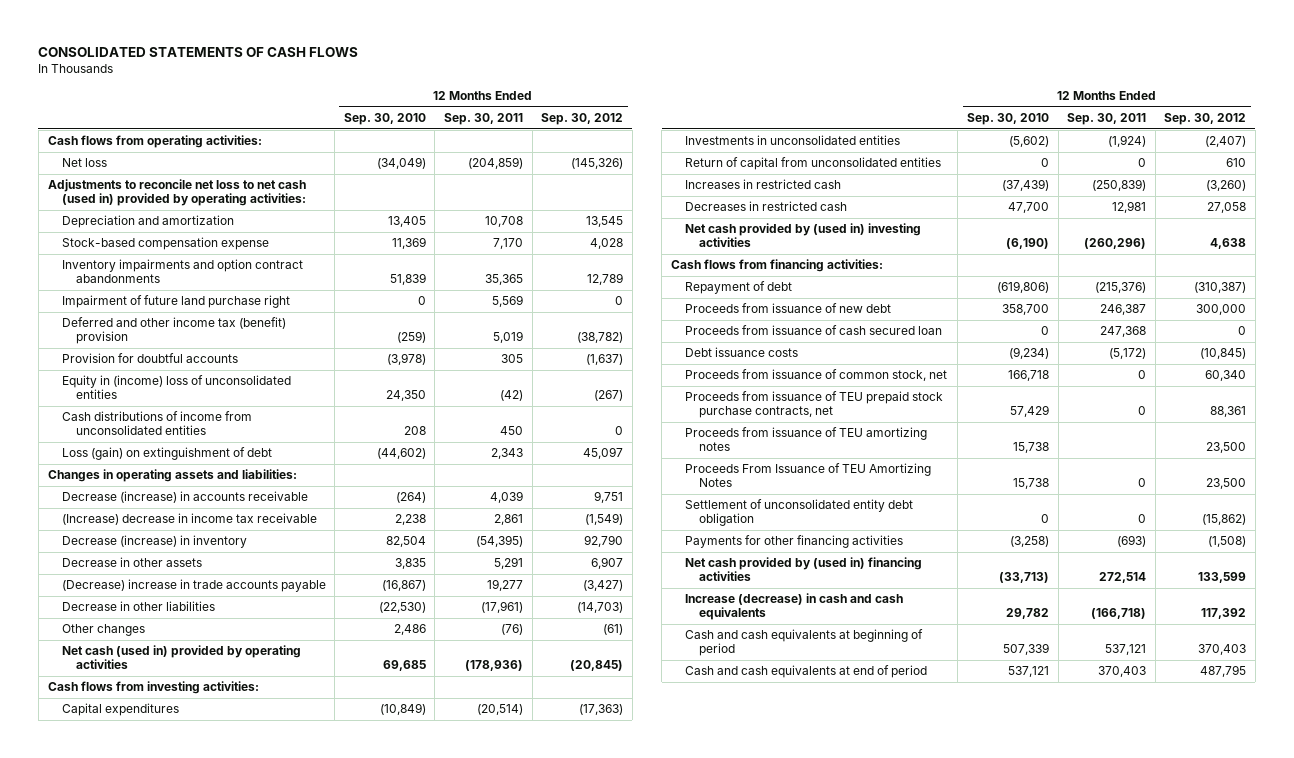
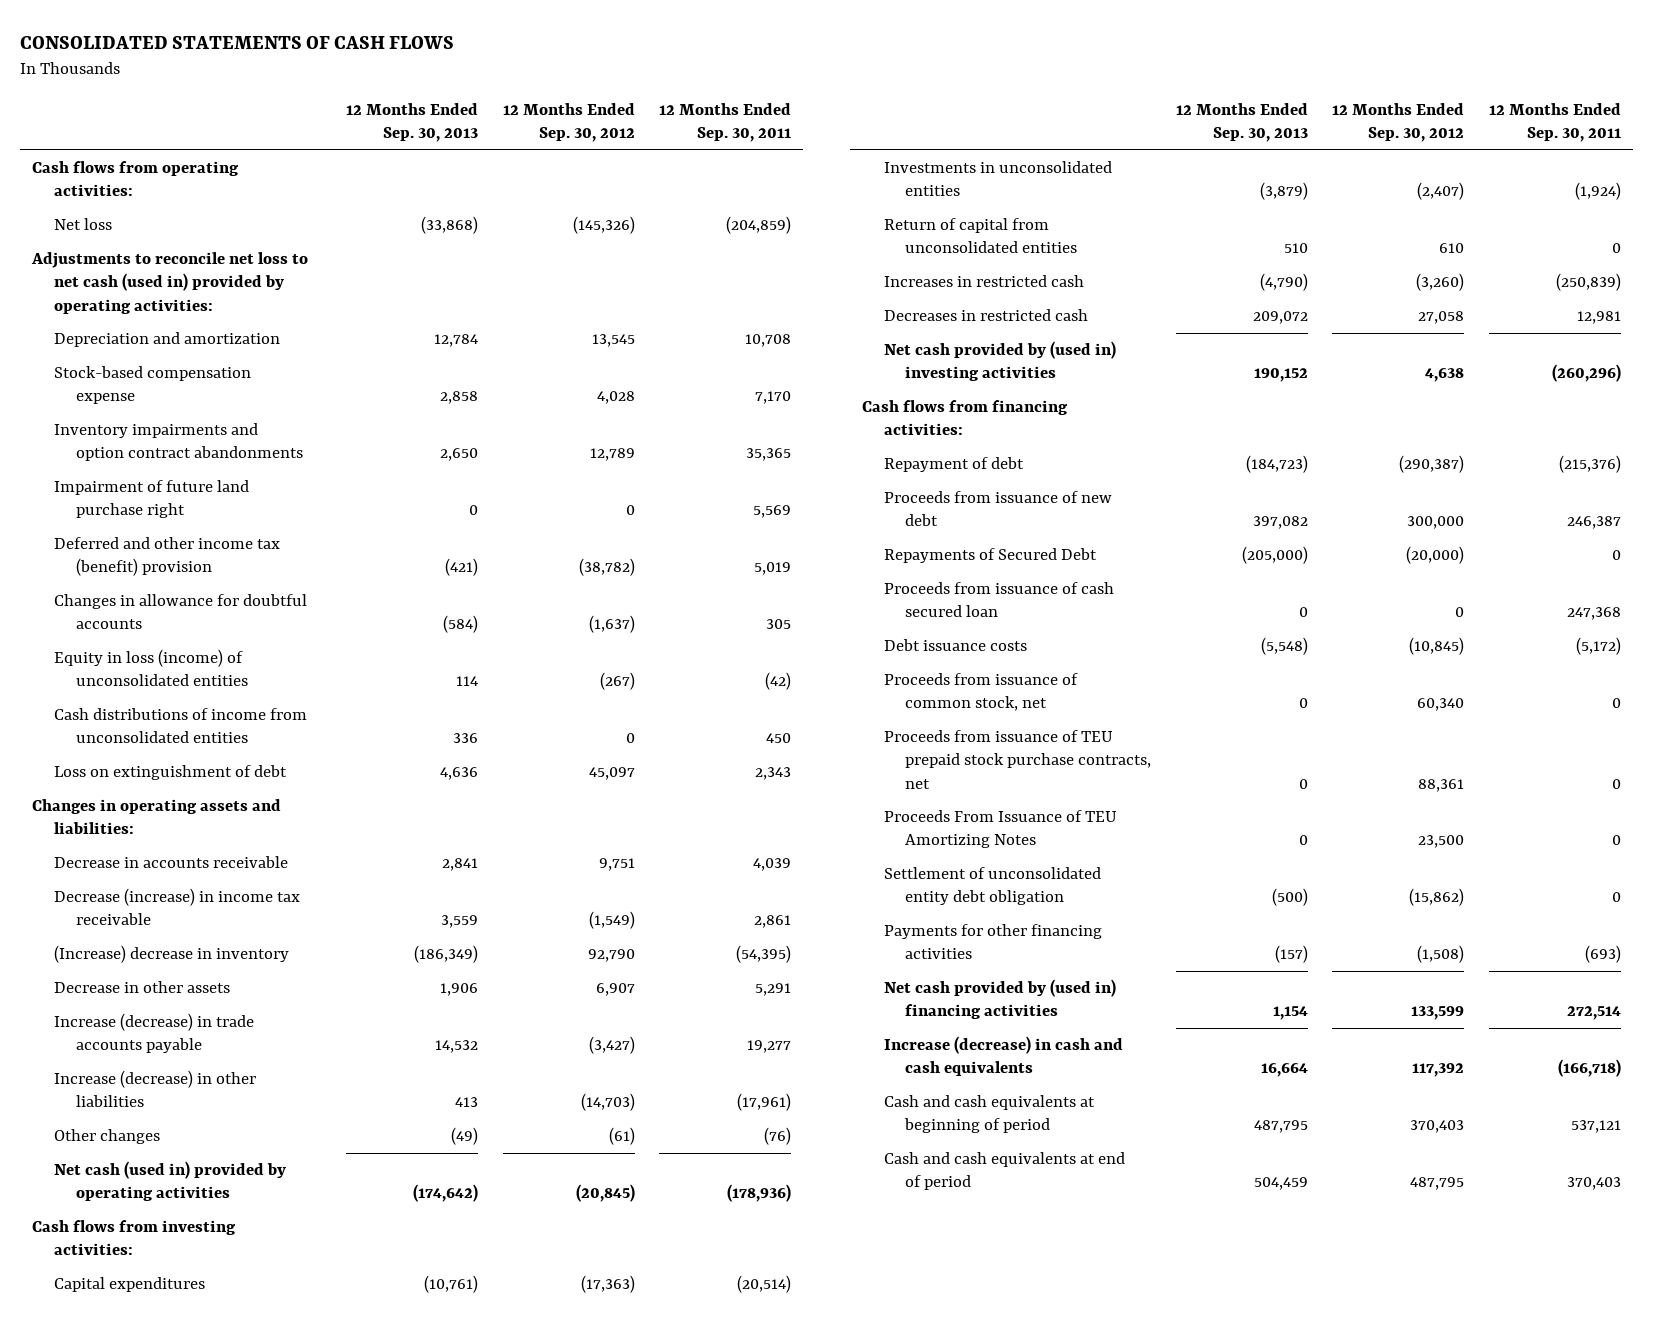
- | 12 Months Ended Sep. 30, 2010 | 12 Months Ended Sep. 30, 2011 | 12 Months Ended Sep. 30, 2012
+ | 12 Months Ended Sep. 30, 2013 | 12 Months Ended Sep. 30, 2012 | 12 Months Ended Sep. 30, 2011
- Provision for doubtful accounts | (3,978) | 305 | (1,637)
- Equity in (income) loss of unconsolidated entities | 24,350 | (42) | (267)
+ Changes in allowance for doubtful accounts | (584) | (1,637) | 305
+ Equity in loss (income) of unconsolidated entities | 114 | (267) | (42)
- Loss (gain) on extinguishment of debt | (44,602) | 2,343 | 45,097
+ Loss on extinguishment of debt | 4,636 | 45,097 | 2,343
- Decrease (increase) in accounts receivable | (264) | 4,039 | 9,751
- (Increase) decrease in income tax receivable | 2,238 | 2,861 | (1,549)
- Decrease (increase) in inventory | 82,504 | (54,395) | 92,790
+ Decrease in accounts receivable | 2,841 | 9,751 | 4,039
+ Decrease (increase) in income tax receivable | 3,559 | (1,549) | 2,861
+ (Increase) decrease in inventory | (186,349) | 92,790 | (54,395)
- (Decrease) increase in trade accounts payable | (16,867) | 19,277 | (3,427)
- Decrease in other liabilities | (22,530) | (17,961) | (14,703)
+ Increase (decrease) in trade accounts payable | 14,532 | (3,427) | 19,277
+ Increase (decrease) in other liabilities | 413 | (14,703) | (17,961)
- Repayment of debt | (619,806) | (215,376) | (310,387)
+ Repayment of debt | (184,723) | (290,387) | (215,376)
+ Repayments of Secured Debt | (205,000) | (20,000) | 0
- Proceeds from issuance of TEU amortizing notes | 15,738 | | 23,500

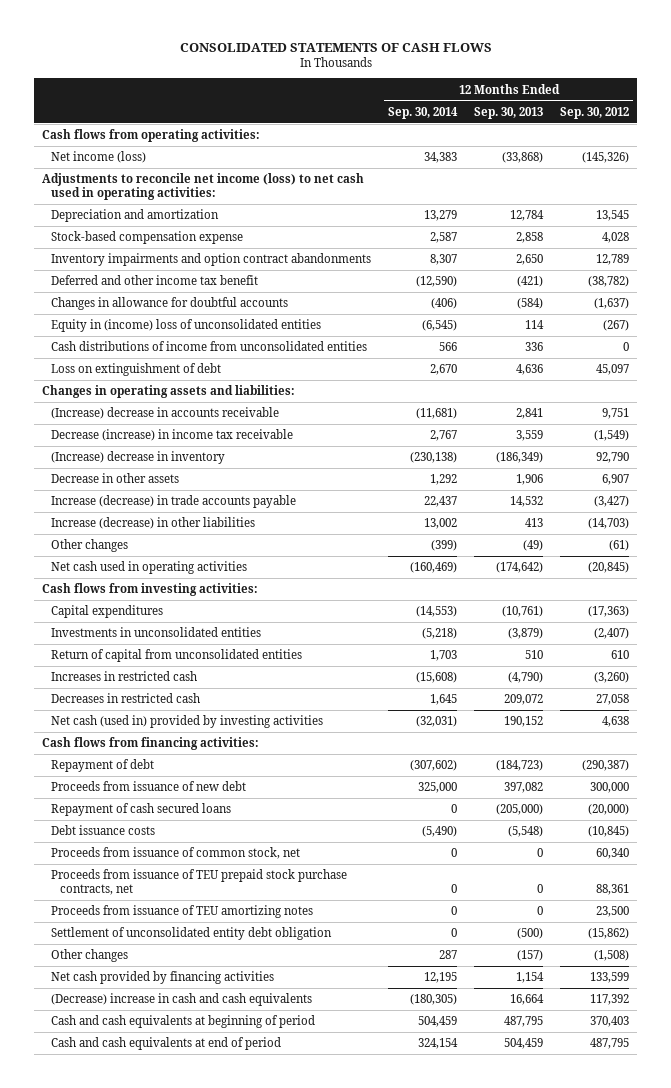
- | 12 Months Ended Sep. 30, 2013 | 12 Months Ended Sep. 30, 2012 | 12 Months Ended Sep. 30, 2011
+ | 12 Months Ended Sep. 30, 2014 | 12 Months Ended Sep. 30, 2013 | 12 Months Ended Sep. 30, 2012
- Net loss | (33,868) | (145,326) | (204,859)
- Adjustments to reconcile net loss to net cash (used in) provided by operating activities:
+ Net income (loss) | 34,383 | (33,868) | (145,326)
+ Adjustments to reconcile net income (loss) to net cash used in operating activities:
- Impairment of future land purchase right | 0 | 0 | 5,569
- Deferred and other income tax (benefit) provision | (421) | (38,782) | 5,019
+ Deferred and other income tax benefit | (12,590) | (421) | (38,782)
- Equity in loss (income) of unconsolidated entities | 114 | (267) | (42)
+ Equity in (income) loss of unconsolidated entities | (6,545) | 114 | (267)
- Decrease in accounts receivable | 2,841 | 9,751 | 4,039
+ (Increase) decrease in accounts receivable | (11,681) | 2,841 | 9,751
- Net cash (used in) provided by operating activities | (174,642) | (20,845) | (178,936)
+ Net cash used in operating activities | (160,469) | (174,642) | (20,845)
- Net cash provided by (used in) investing activities | 190,152 | 4,638 | (260,296)
+ Net cash (used in) provided by investing activities | (32,031) | 190,152 | 4,638
- Repayments of Secured Debt | (205,000) | (20,000) | 0
- Proceeds from issuance of cash secured loan | 0 | 0 | 247,368
+ Repayment of cash secured loans | 0 | (205,000) | (20,000)
- Proceeds From Issuance of TEU Amortizing Notes | 0 | 23,500 | 0
+ Proceeds from issuance of TEU amortizing notes | 0 | 0 | 23,500
- Payments for other financing activities | (157) | (1,508) | (693)
- Net cash provided by (used in) financing activities | 1,154 | 133,599 | 272,514
- Increase (decrease) in cash and cash equivalents | 16,664 | 117,392 | (166,718)
+ Other changes | 287 | (157) | (1,508)
+ Net cash provided by financing activities | 12,195 | 1,154 | 133,599
+ (Decrease) increase in cash and cash equivalents | (180,305) | 16,664 | 117,392

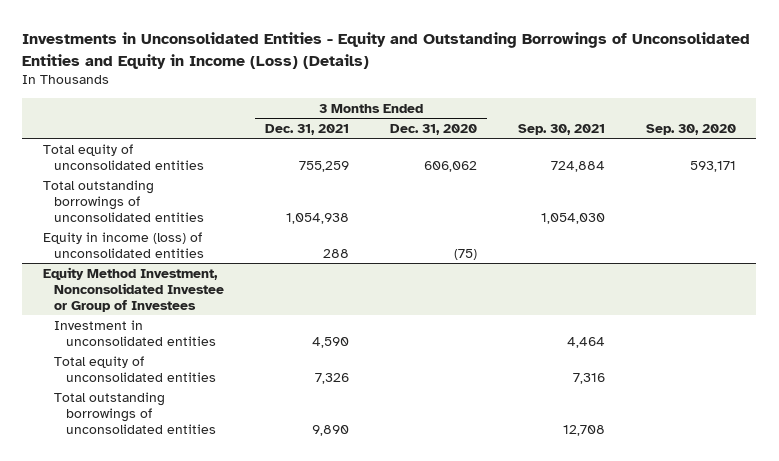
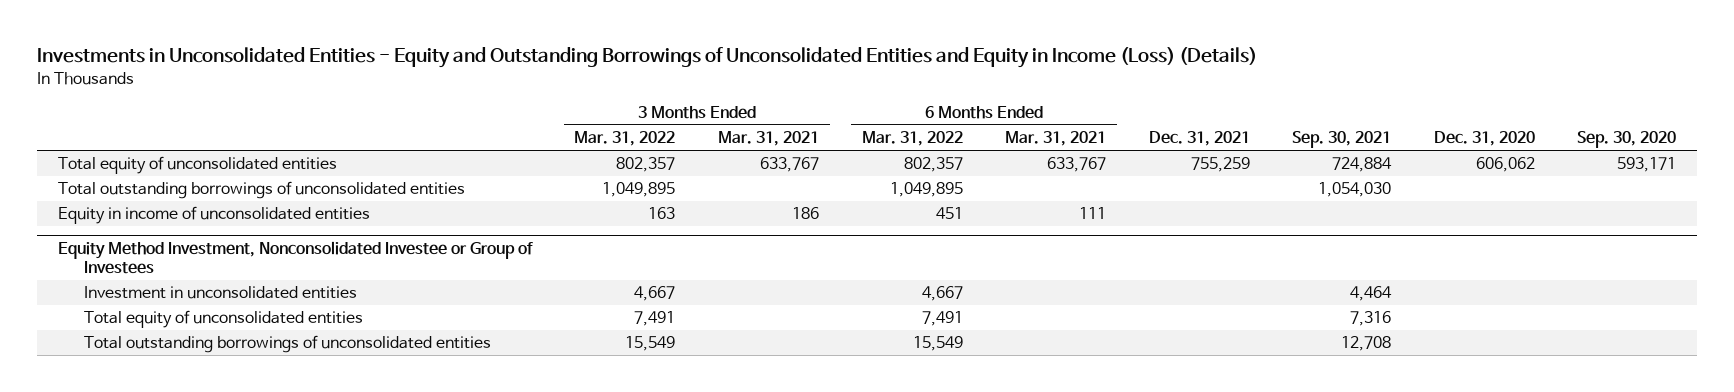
- | 3 Months Ended Dec. 31, 2021 | 3 Months Ended Dec. 31, 2020 | Sep. 30, 2021 | Sep. 30, 2020
+ | 3 Months Ended Mar. 31, 2022 | 3 Months Ended Mar. 31, 2021 | 6 Months Ended Mar. 31, 2022 | 6 Months Ended Mar. 31, 2021 | Dec. 31, 2021 | Sep. 30, 2021 | Dec. 31, 2020 | Sep. 30, 2020
- Equity in income (loss) of unconsolidated entities | 288 | (75) | |
+ Equity in income of unconsolidated entities | 163 | 186 | 451 | 111 | | | |

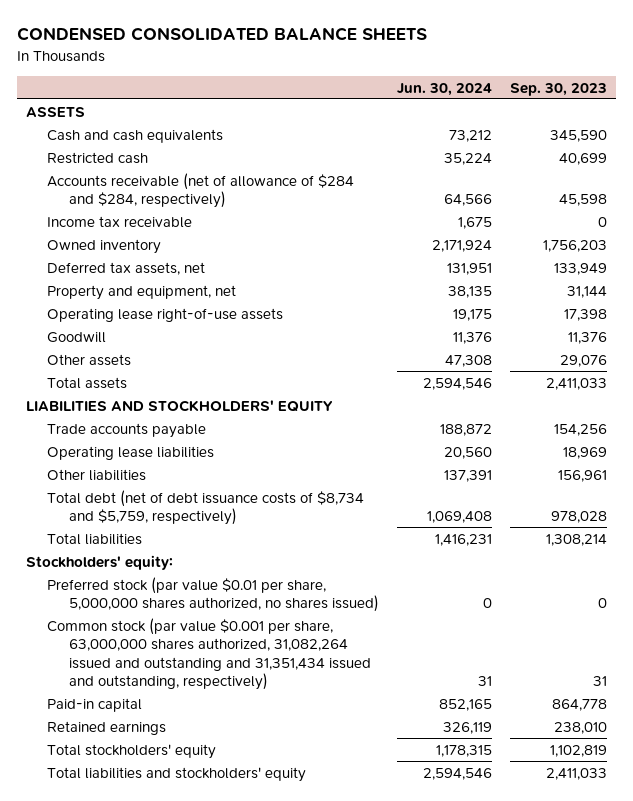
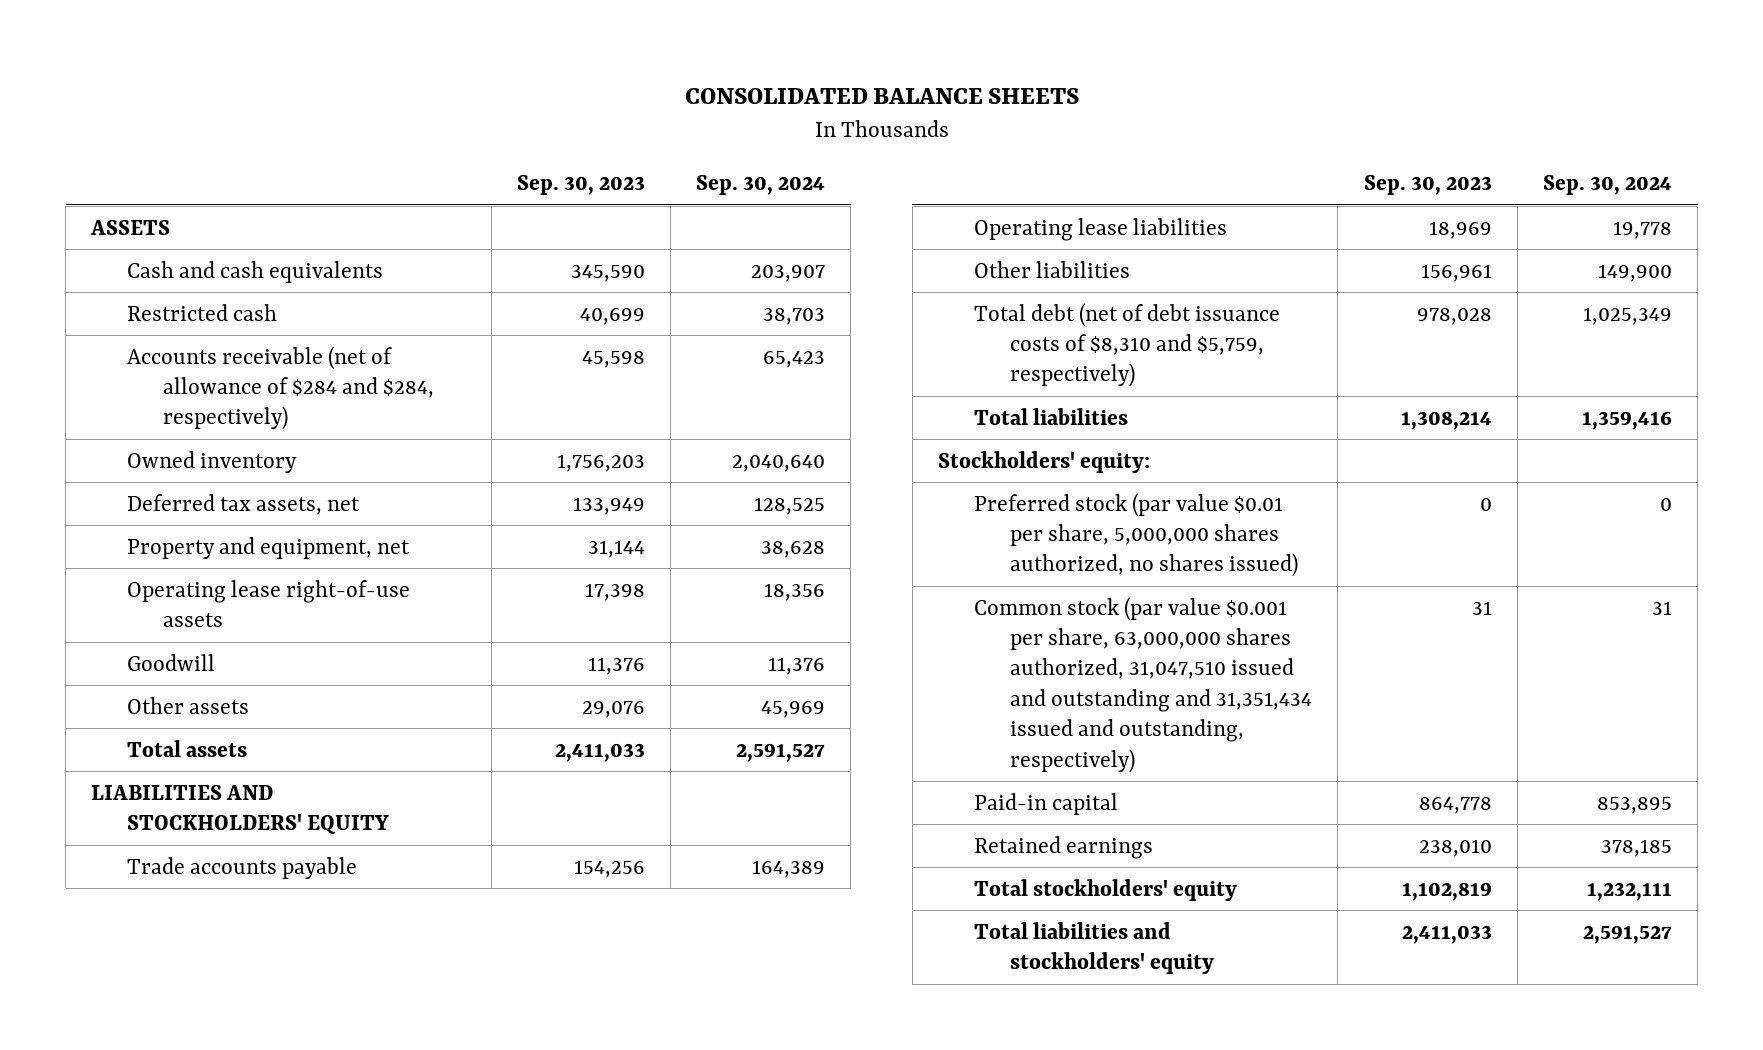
- CONDENSED CONSOLIDATED BALANCE SHEETS
+ CONSOLIDATED BALANCE SHEETS
- | Jun. 30, 2024 | Sep. 30, 2023
+ | Sep. 30, 2023 | Sep. 30, 2024
- Income tax receivable | 1,675 | 0
- Total debt (net of debt issuance costs of $8,734 and $5,759, respectively) | 1,069,408 | 978,028
+ Total debt (net of debt issuance costs of $8,310 and $5,759, respectively) | 978,028 | 1,025,349
- Common stock (par value $0.001 per share, 63,000,000 shares authorized, 31,082,264 issued and outstanding and 31,351,434 issued and outstanding, respectively) | 31 | 31
+ Common stock (par value $0.001 per share, 63,000,000 shares authorized, 31,047,510 issued and outstanding and 31,351,434 issued and outstanding, respectively) | 31 | 31

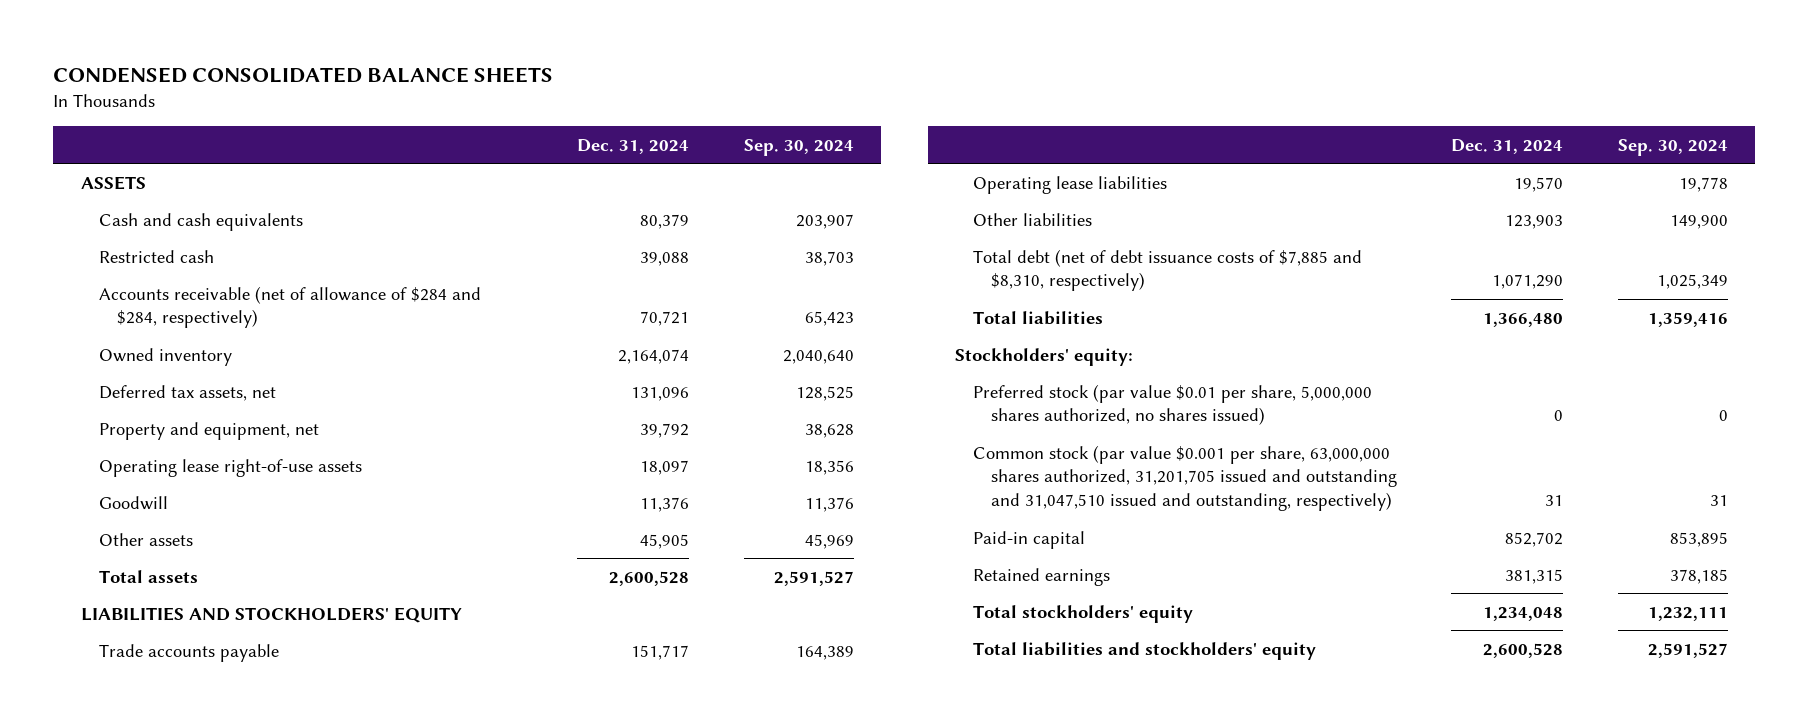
- CONSOLIDATED BALANCE SHEETS
+ CONDENSED CONSOLIDATED BALANCE SHEETS
- | Sep. 30, 2023 | Sep. 30, 2024
+ | Dec. 31, 2024 | Sep. 30, 2024
- Total debt (net of debt issuance costs of $8,310 and $5,759, respectively) | 978,028 | 1,025,349
+ Total debt (net of debt issuance costs of $7,885 and $8,310, respectively) | 1,071,290 | 1,025,349
- Common stock (par value $0.001 per share, 63,000,000 shares authorized, 31,047,510 issued and outstanding and 31,351,434 issued and outstanding, respectively) | 31 | 31
+ Common stock (par value $0.001 per share, 63,000,000 shares authorized, 31,201,705 issued and outstanding and 31,047,510 issued and outstanding, respectively) | 31 | 31

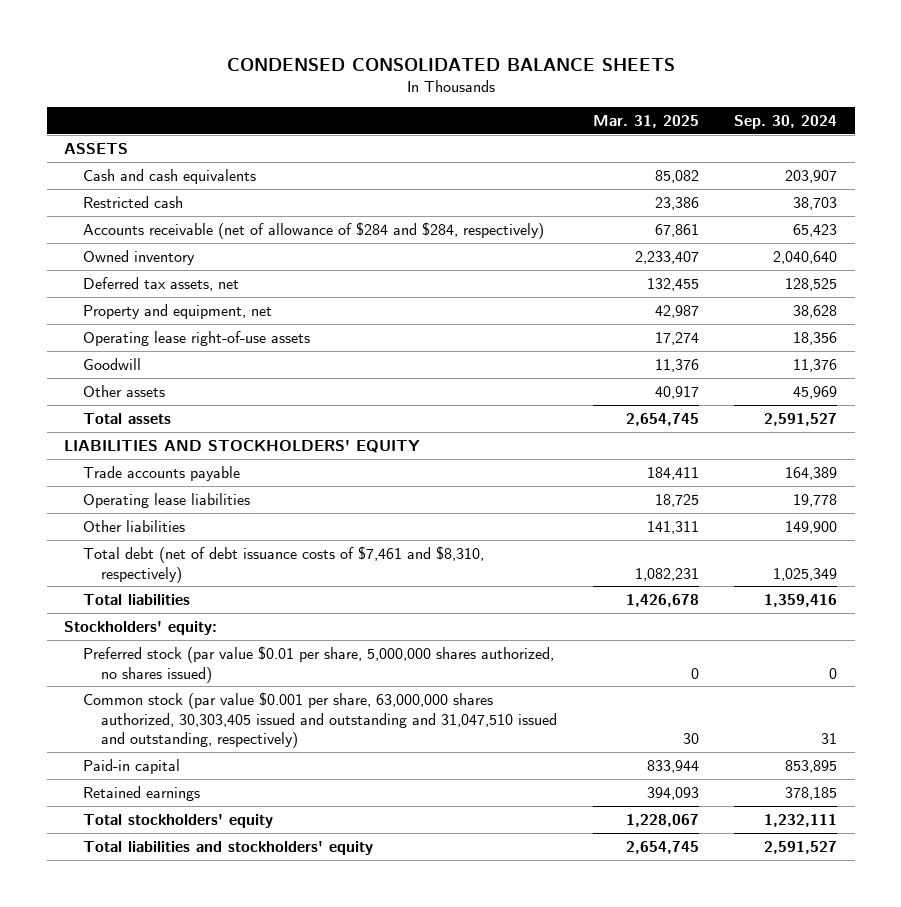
- | Dec. 31, 2024 | Sep. 30, 2024
+ | Mar. 31, 2025 | Sep. 30, 2024
- Total debt (net of debt issuance costs of $7,885 and $8,310, respectively) | 1,071,290 | 1,025,349
+ Total debt (net of debt issuance costs of $7,461 and $8,310, respectively) | 1,082,231 | 1,025,349
- Common stock (par value $0.001 per share, 63,000,000 shares authorized, 31,201,705 issued and outstanding and 31,047,510 issued and outstanding, respectively) | 31 | 31
+ Common stock (par value $0.001 per share, 63,000,000 shares authorized, 30,303,405 issued and outstanding and 31,047,510 issued and outstanding, respectively) | 30 | 31

